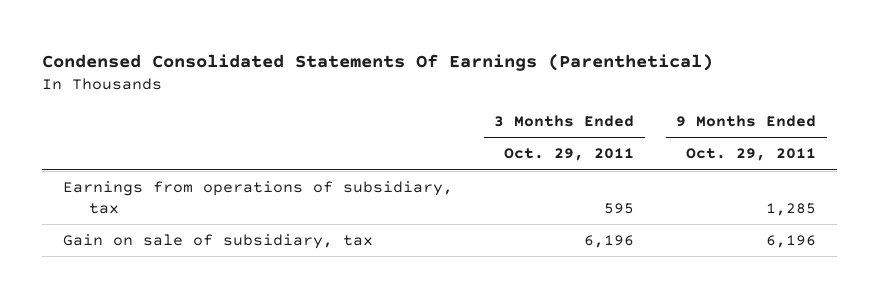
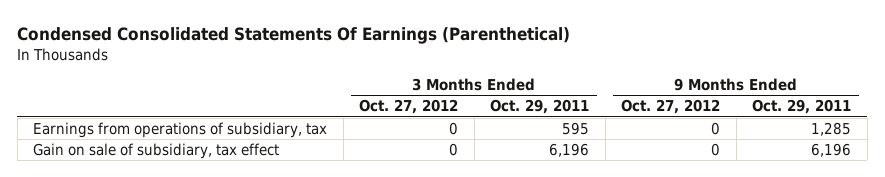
- | 3 Months Ended Oct. 29, 2011 | 9 Months Ended Oct. 29, 2011
+ | 3 Months Ended Oct. 27, 2012 | 3 Months Ended Oct. 29, 2011 | 9 Months Ended Oct. 27, 2012 | 9 Months Ended Oct. 29, 2011
- Gain on sale of subsidiary, tax | 6,196 | 6,196
+ Gain on sale of subsidiary, tax effect | 0 | 6,196 | 0 | 6,196

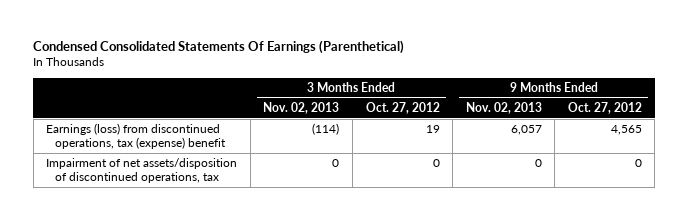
- | 3 Months Ended Oct. 27, 2012 | 3 Months Ended Oct. 29, 2011 | 9 Months Ended Oct. 27, 2012 | 9 Months Ended Oct. 29, 2011
+ | 3 Months Ended Nov. 02, 2013 | 3 Months Ended Oct. 27, 2012 | 9 Months Ended Nov. 02, 2013 | 9 Months Ended Oct. 27, 2012
- Earnings from operations of subsidiary, tax | 0 | 595 | 0 | 1,285
- Gain on sale of subsidiary, tax effect | 0 | 6,196 | 0 | 6,196
+ Earnings (loss) from discontinued operations, tax (expense) benefit | (114) | 19 | 6,057 | 4,565
+ Impairment of net assets/disposition of discontinued operations, tax | 0 | 0 | 0 | 0

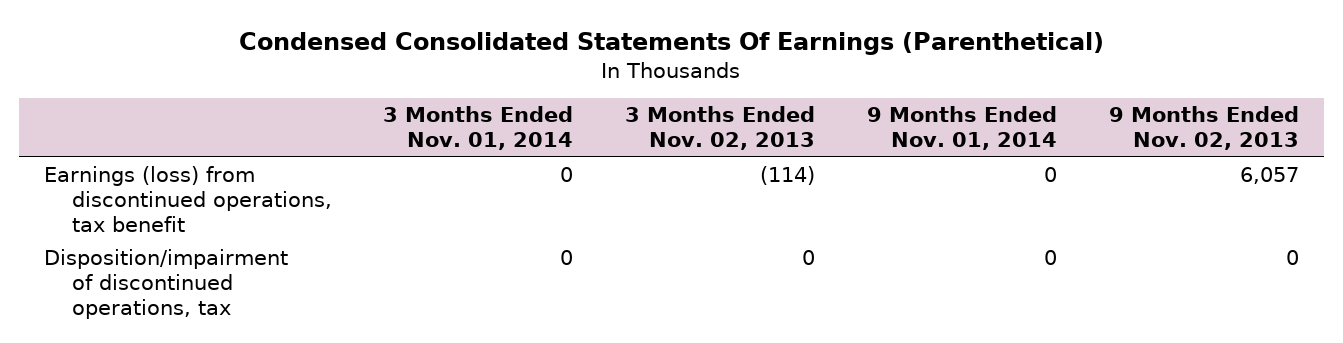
- | 3 Months Ended Nov. 02, 2013 | 3 Months Ended Oct. 27, 2012 | 9 Months Ended Nov. 02, 2013 | 9 Months Ended Oct. 27, 2012
+ | 3 Months Ended Nov. 01, 2014 | 3 Months Ended Nov. 02, 2013 | 9 Months Ended Nov. 01, 2014 | 9 Months Ended Nov. 02, 2013
- Earnings (loss) from discontinued operations, tax (expense) benefit | (114) | 19 | 6,057 | 4,565
- Impairment of net assets/disposition of discontinued operations, tax | 0 | 0 | 0 | 0
+ Earnings (loss) from discontinued operations, tax benefit | 0 | (114) | 0 | 6,057
+ Disposition/impairment of discontinued operations, tax | 0 | 0 | 0 | 0

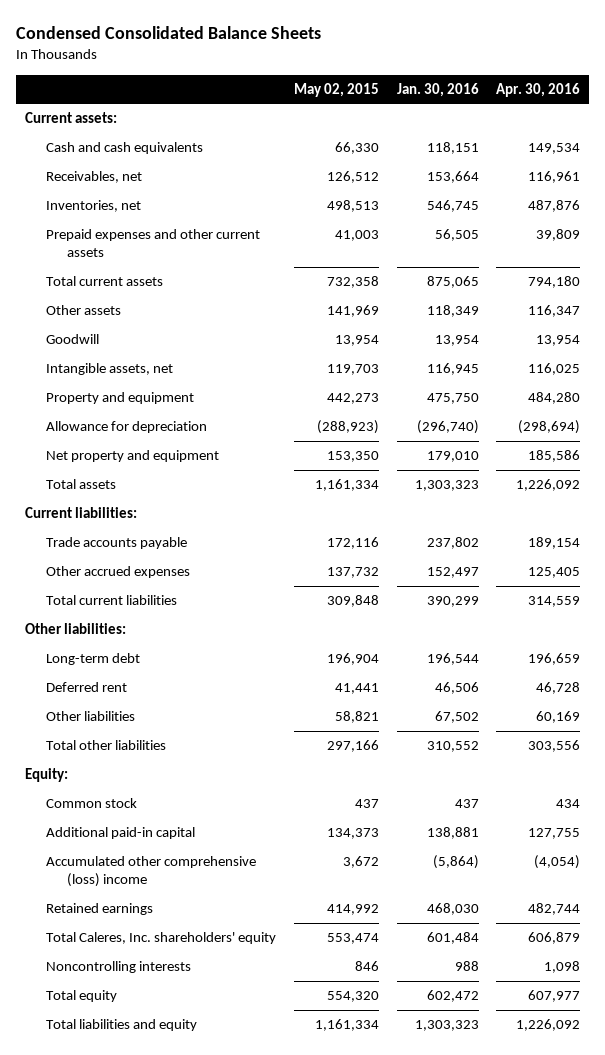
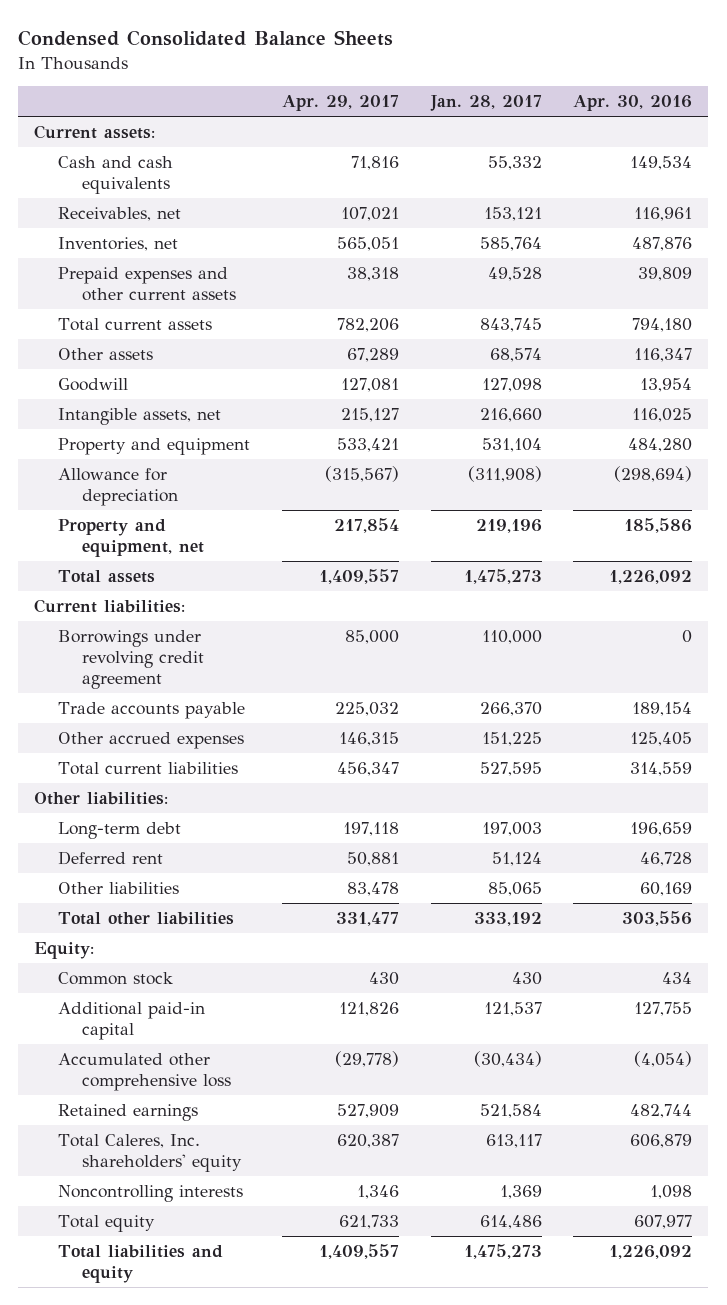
- | May 02, 2015 | Jan. 30, 2016 | Apr. 30, 2016
+ | Apr. 29, 2017 | Jan. 28, 2017 | Apr. 30, 2016
- Net property and equipment | 153,350 | 179,010 | 185,586
+ Property and equipment, net | 217,854 | 219,196 | 185,586
+ Borrowings under revolving credit agreement | 85,000 | 110,000 | 0
- Accumulated other comprehensive (loss) income | 3,672 | (5,864) | (4,054)
+ Accumulated other comprehensive loss | (29,778) | (30,434) | (4,054)

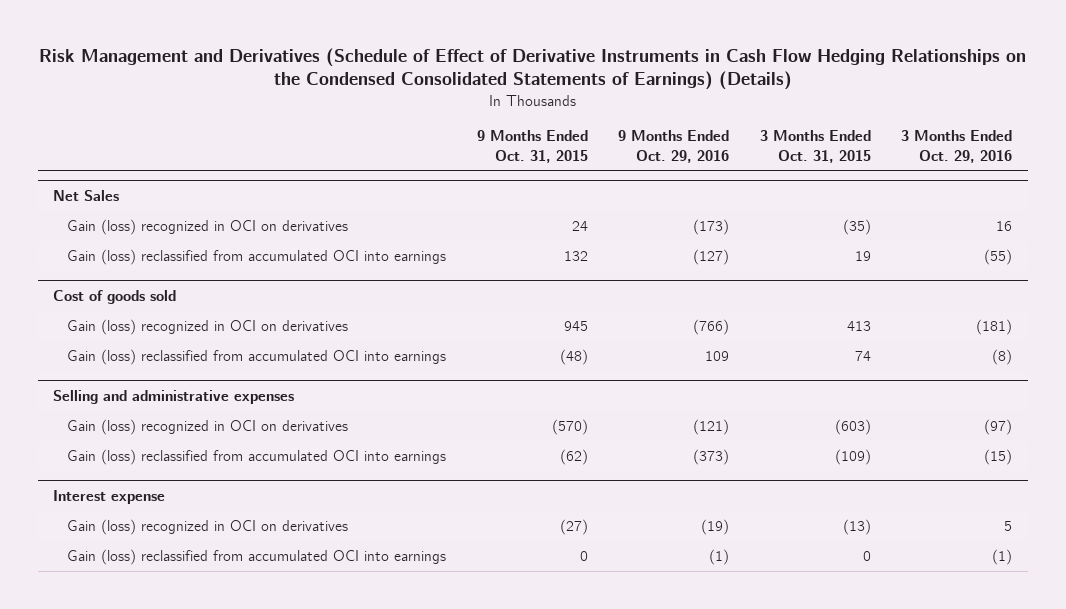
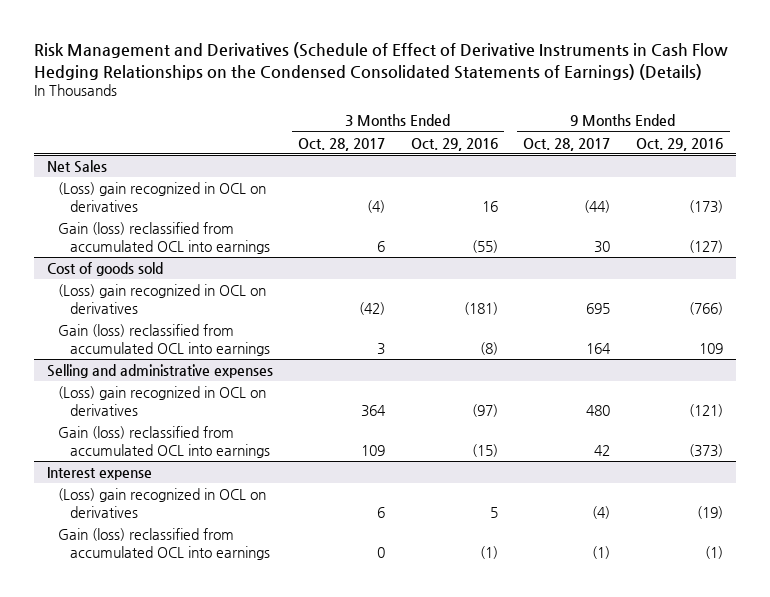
- | 9 Months Ended Oct. 31, 2015 | 9 Months Ended Oct. 29, 2016 | 3 Months Ended Oct. 31, 2015 | 3 Months Ended Oct. 29, 2016
+ | 3 Months Ended Oct. 28, 2017 | 3 Months Ended Oct. 29, 2016 | 9 Months Ended Oct. 28, 2017 | 9 Months Ended Oct. 29, 2016
@ Net Sales
- Gain (loss) recognized in OCI on derivatives | 24 | (173) | (35) | 16
- Gain (loss) reclassified from accumulated OCI into earnings | 132 | (127) | 19 | (55)
+ (Loss) gain recognized in OCL on derivatives | (4) | 16 | (44) | (173)
+ Gain (loss) reclassified from accumulated OCL into earnings | 6 | (55) | 30 | (127)
@ Cost of goods sold
- Gain (loss) recognized in OCI on derivatives | 945 | (766) | 413 | (181)
- Gain (loss) reclassified from accumulated OCI into earnings | (48) | 109 | 74 | (8)
+ (Loss) gain recognized in OCL on derivatives | (42) | (181) | 695 | (766)
+ Gain (loss) reclassified from accumulated OCL into earnings | 3 | (8) | 164 | 109
@ Selling and administrative expenses
- Gain (loss) recognized in OCI on derivatives | (570) | (121) | (603) | (97)
- Gain (loss) reclassified from accumulated OCI into earnings | (62) | (373) | (109) | (15)
+ (Loss) gain recognized in OCL on derivatives | 364 | (97) | 480 | (121)
+ Gain (loss) reclassified from accumulated OCL into earnings | 109 | (15) | 42 | (373)
@ Interest expense
- Gain (loss) recognized in OCI on derivatives | (27) | (19) | (13) | 5
- Gain (loss) reclassified from accumulated OCI into earnings | 0 | (1) | 0 | (1)
+ (Loss) gain recognized in OCL on derivatives | 6 | 5 | (4) | (19)
+ Gain (loss) reclassified from accumulated OCL into earnings | 0 | (1) | (1) | (1)

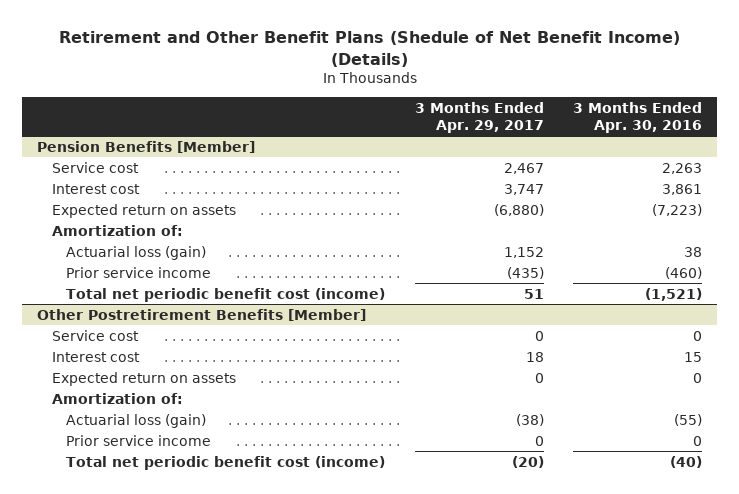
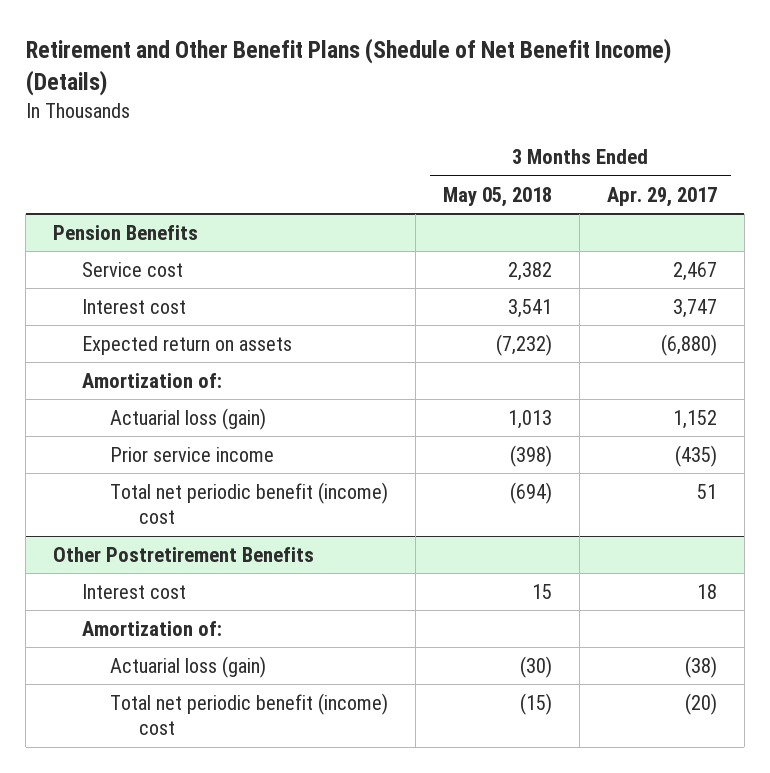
- | 3 Months Ended Apr. 29, 2017 | 3 Months Ended Apr. 30, 2016
+ | 3 Months Ended May 05, 2018 | 3 Months Ended Apr. 29, 2017
- Pension Benefits [Member]
+ Pension Benefits
- Total net periodic benefit cost (income) | 51 | (1,521)
- Other Postretirement Benefits [Member]
- Service cost | 0 | 0
+ Total net periodic benefit (income) cost | (694) | 51
+ Other Postretirement Benefits
- Expected return on assets | 0 | 0
- Prior service income | 0 | 0
- Total net periodic benefit cost (income) | (20) | (40)
+ Total net periodic benefit (income) cost | (15) | (20)

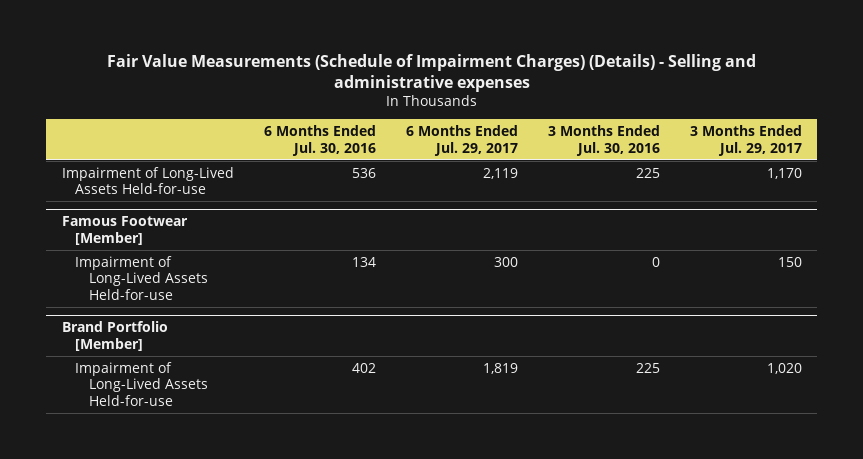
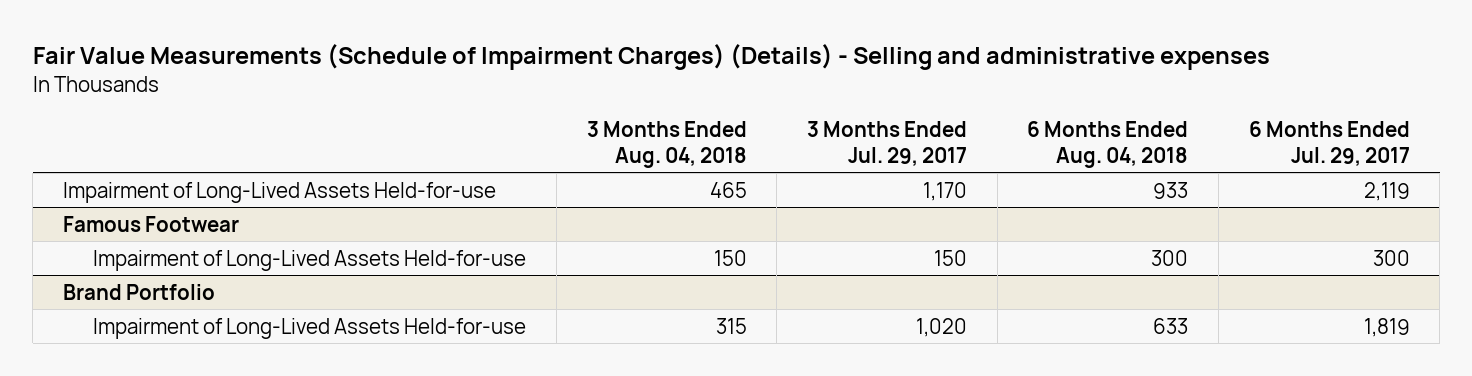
- | 6 Months Ended Jul. 30, 2016 | 6 Months Ended Jul. 29, 2017 | 3 Months Ended Jul. 30, 2016 | 3 Months Ended Jul. 29, 2017
+ | 3 Months Ended Aug. 04, 2018 | 3 Months Ended Jul. 29, 2017 | 6 Months Ended Aug. 04, 2018 | 6 Months Ended Jul. 29, 2017
- Famous Footwear [Member]
+ Famous Footwear
- Brand Portfolio [Member]
+ Brand Portfolio

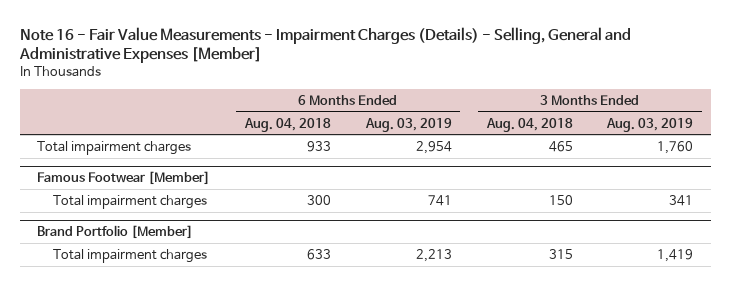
- Fair Value Measurements (Schedule of Impairment Charges) (Details) - Selling and administrative expenses
+ Note 16 - Fair Value Measurements - Impairment Charges (Details) - Selling, General and Administrative Expenses [Member]
- | 3 Months Ended Aug. 04, 2018 | 3 Months Ended Jul. 29, 2017 | 6 Months Ended Aug. 04, 2018 | 6 Months Ended Jul. 29, 2017
+ | 6 Months Ended Aug. 04, 2018 | 6 Months Ended Aug. 03, 2019 | 3 Months Ended Aug. 04, 2018 | 3 Months Ended Aug. 03, 2019
- Impairment of Long-Lived Assets Held-for-use | 465 | 1,170 | 933 | 2,119
- Famous Footwear
- Impairment of Long-Lived Assets Held-for-use | 150 | 150 | 300 | 300
- Brand Portfolio
- Impairment of Long-Lived Assets Held-for-use | 315 | 1,020 | 633 | 1,819
+ Total impairment charges | 933 | 2,954 | 465 | 1,760
+ Famous Footwear [Member]
+ Total impairment charges | 300 | 741 | 150 | 341
+ Brand Portfolio [Member]
+ Total impairment charges | 633 | 2,213 | 315 | 1,419

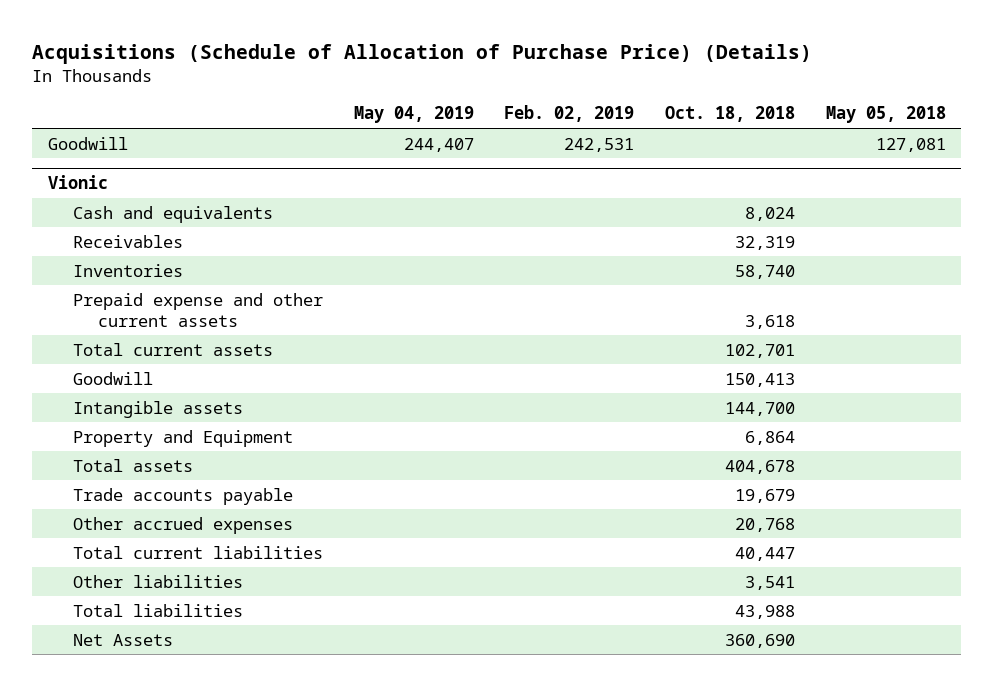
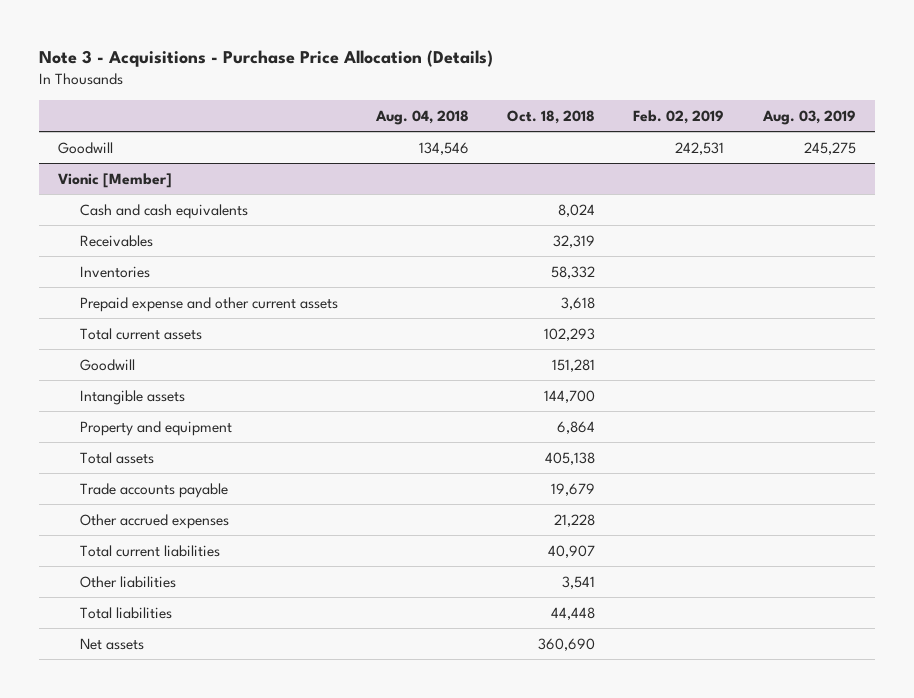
- Acquisitions (Schedule of Allocation of Purchase Price) (Details)
+ Note 3 - Acquisitions - Purchase Price Allocation (Details)
- | May 04, 2019 | Feb. 02, 2019 | Oct. 18, 2018 | May 05, 2018
+ | Aug. 04, 2018 | Oct. 18, 2018 | Feb. 02, 2019 | Aug. 03, 2019
- Vionic
- Cash and equivalents | | | 8,024 |
+ Vionic [Member]
+ Cash and cash equivalents | | 8,024 | |
- Inventories | | | 58,740 |
+ Inventories | | 58,332 | |
- Total current assets | | | 102,701 |
- Goodwill | | | 150,413 |
+ Total current assets | | 102,293 | |
+ Goodwill | | 151,281 | |
- Property and Equipment | | | 6,864 |
- Total assets | | | 404,678 |
+ Property and equipment | | 6,864 | |
+ Total assets | | 405,138 | |
- Other accrued expenses | | | 20,768 |
- Total current liabilities | | | 40,447 |
+ Other accrued expenses | | 21,228 | |
+ Total current liabilities | | 40,907 | |
- Total liabilities | | | 43,988 |
- Net Assets | | | 360,690 |
+ Total liabilities | | 44,448 | |
+ Net assets | | 360,690 | |

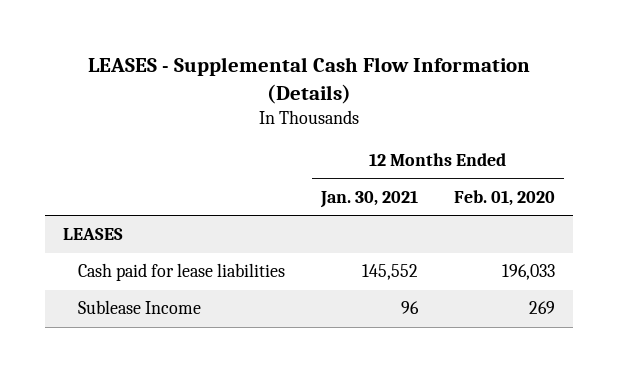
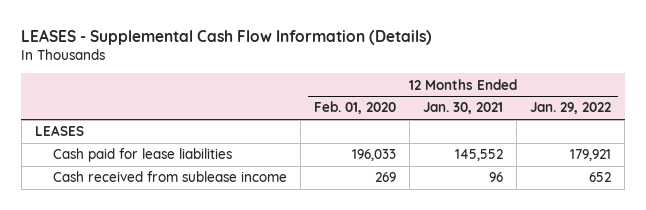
- | 12 Months Ended Jan. 30, 2021 | 12 Months Ended Feb. 01, 2020
+ | 12 Months Ended Feb. 01, 2020 | 12 Months Ended Jan. 30, 2021 | 12 Months Ended Jan. 29, 2022
- Sublease Income | 96 | 269
+ Cash received from sublease income | 269 | 96 | 652

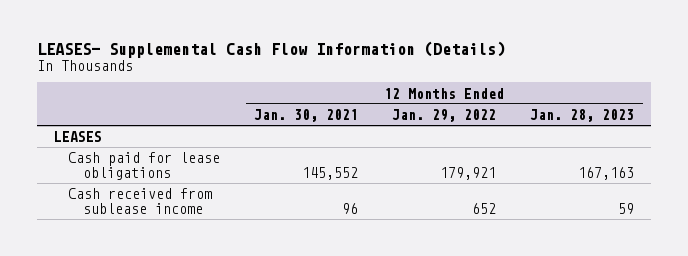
- LEASES - Supplemental Cash Flow Information (Details)
+ LEASES- Supplemental Cash Flow Information (Details)
- | 12 Months Ended Feb. 01, 2020 | 12 Months Ended Jan. 30, 2021 | 12 Months Ended Jan. 29, 2022
+ | 12 Months Ended Jan. 30, 2021 | 12 Months Ended Jan. 29, 2022 | 12 Months Ended Jan. 28, 2023
- Cash paid for lease liabilities | 196,033 | 145,552 | 179,921
+ Cash paid for lease obligations | 145,552 | 179,921 | 167,163

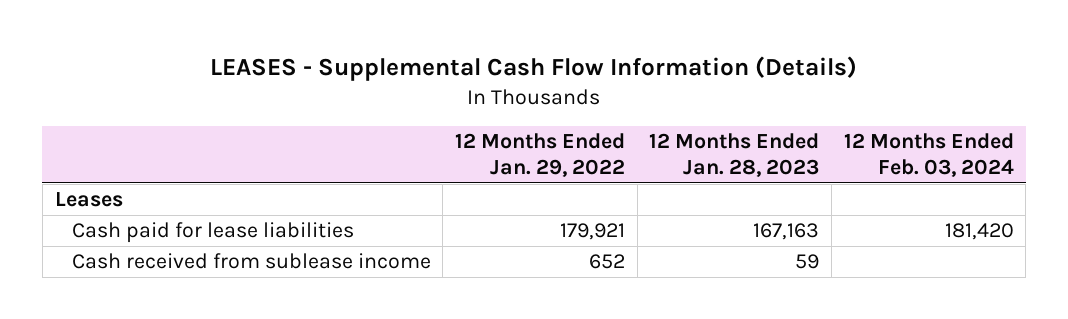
- LEASES- Supplemental Cash Flow Information (Details)
+ LEASES - Supplemental Cash Flow Information (Details)
- | 12 Months Ended Jan. 30, 2021 | 12 Months Ended Jan. 29, 2022 | 12 Months Ended Jan. 28, 2023
+ | 12 Months Ended Jan. 29, 2022 | 12 Months Ended Jan. 28, 2023 | 12 Months Ended Feb. 03, 2024
- LEASES
- Cash paid for lease obligations | 145,552 | 179,921 | 167,163
+ Leases
+ Cash paid for lease liabilities | 179,921 | 167,163 | 181,420

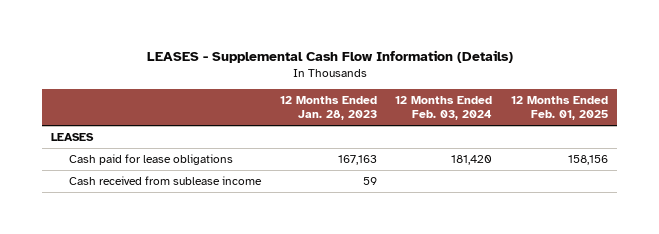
- | 12 Months Ended Jan. 29, 2022 | 12 Months Ended Jan. 28, 2023 | 12 Months Ended Feb. 03, 2024
+ | 12 Months Ended Jan. 28, 2023 | 12 Months Ended Feb. 03, 2024 | 12 Months Ended Feb. 01, 2025
- Leases
- Cash paid for lease liabilities | 179,921 | 167,163 | 181,420
+ LEASES
+ Cash paid for lease obligations | 167,163 | 181,420 | 158,156

